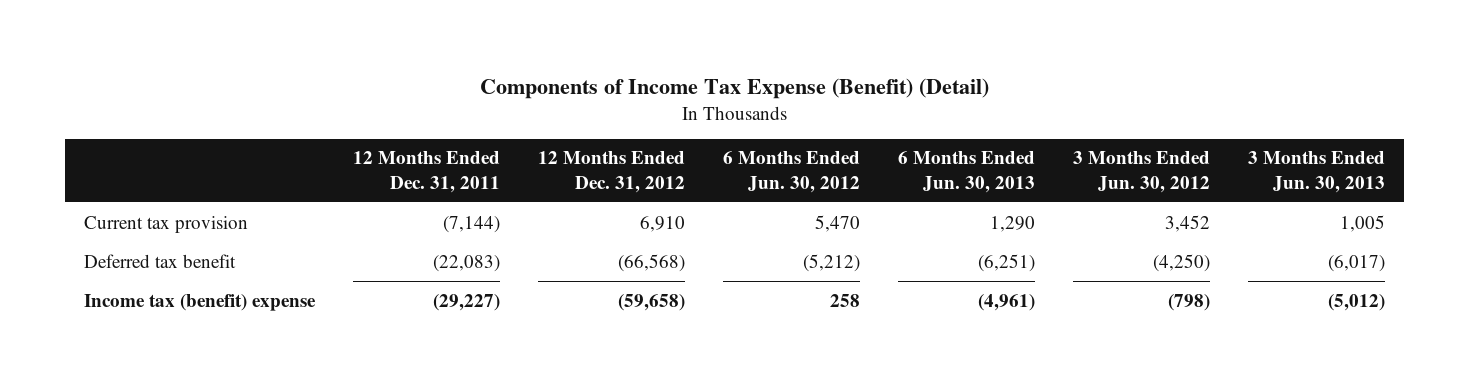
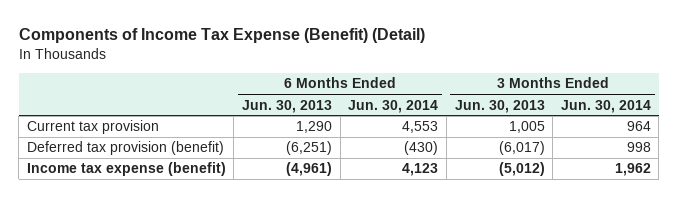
- | 12 Months Ended Dec. 31, 2011 | 12 Months Ended Dec. 31, 2012 | 6 Months Ended Jun. 30, 2012 | 6 Months Ended Jun. 30, 2013 | 3 Months Ended Jun. 30, 2012 | 3 Months Ended Jun. 30, 2013
+ | 6 Months Ended Jun. 30, 2013 | 6 Months Ended Jun. 30, 2014 | 3 Months Ended Jun. 30, 2013 | 3 Months Ended Jun. 30, 2014
- Deferred tax benefit | (22,083) | (66,568) | (5,212) | (6,251) | (4,250) | (6,017)
- Income tax (benefit) expense | (29,227) | (59,658) | 258 | (4,961) | (798) | (5,012)
+ Deferred tax provision (benefit) | (6,251) | (430) | (6,017) | 998
+ Income tax expense (benefit) | (4,961) | 4,123 | (5,012) | 1,962

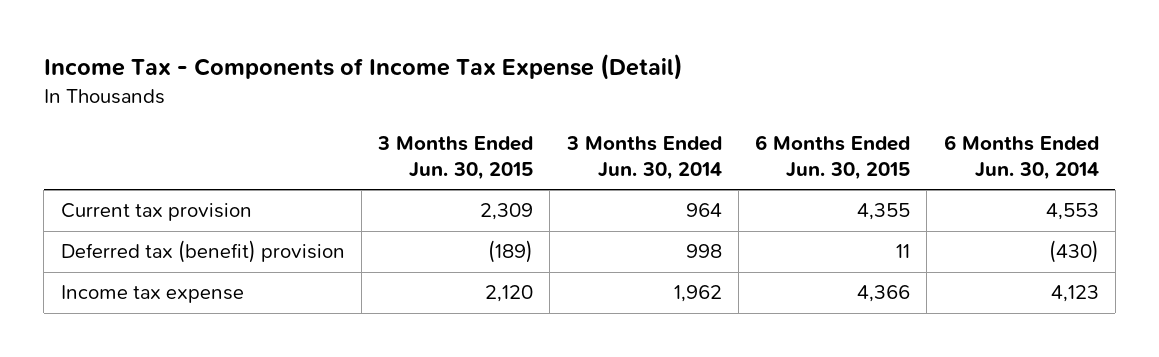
- Components of Income Tax Expense (Benefit) (Detail)
+ Income Tax - Components of Income Tax Expense (Detail)
- | 6 Months Ended Jun. 30, 2013 | 6 Months Ended Jun. 30, 2014 | 3 Months Ended Jun. 30, 2013 | 3 Months Ended Jun. 30, 2014
+ | 3 Months Ended Jun. 30, 2015 | 3 Months Ended Jun. 30, 2014 | 6 Months Ended Jun. 30, 2015 | 6 Months Ended Jun. 30, 2014
- Deferred tax provision (benefit) | (6,251) | (430) | (6,017) | 998
- Income tax expense (benefit) | (4,961) | 4,123 | (5,012) | 1,962
+ Deferred tax (benefit) provision | (189) | 998 | 11 | (430)
+ Income tax expense | 2,120 | 1,962 | 4,366 | 4,123

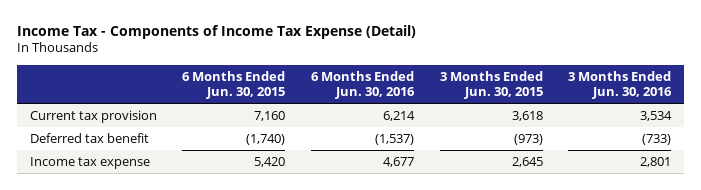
- | 3 Months Ended Jun. 30, 2015 | 3 Months Ended Jun. 30, 2014 | 6 Months Ended Jun. 30, 2015 | 6 Months Ended Jun. 30, 2014
+ | 6 Months Ended Jun. 30, 2015 | 6 Months Ended Jun. 30, 2016 | 3 Months Ended Jun. 30, 2015 | 3 Months Ended Jun. 30, 2016
- Current tax provision | 2,309 | 964 | 4,355 | 4,553
- Deferred tax (benefit) provision | (189) | 998 | 11 | (430)
- Income tax expense | 2,120 | 1,962 | 4,366 | 4,123
+ Current tax provision | 7,160 | 6,214 | 3,618 | 3,534
+ Deferred tax benefit | (1,740) | (1,537) | (973) | (733)
+ Income tax expense | 5,420 | 4,677 | 2,645 | 2,801

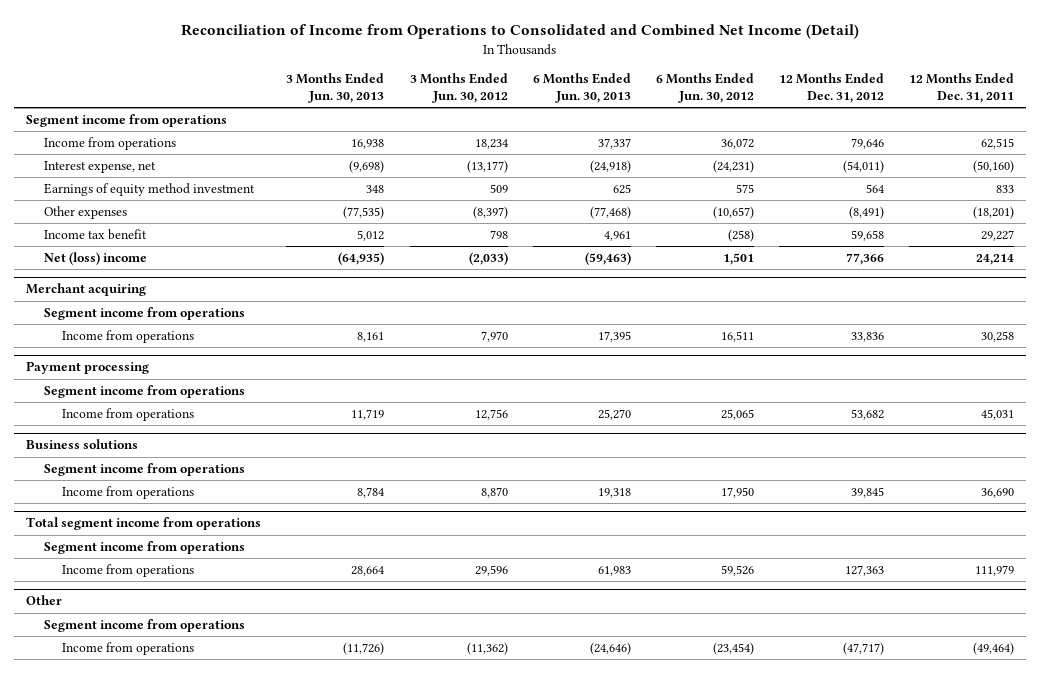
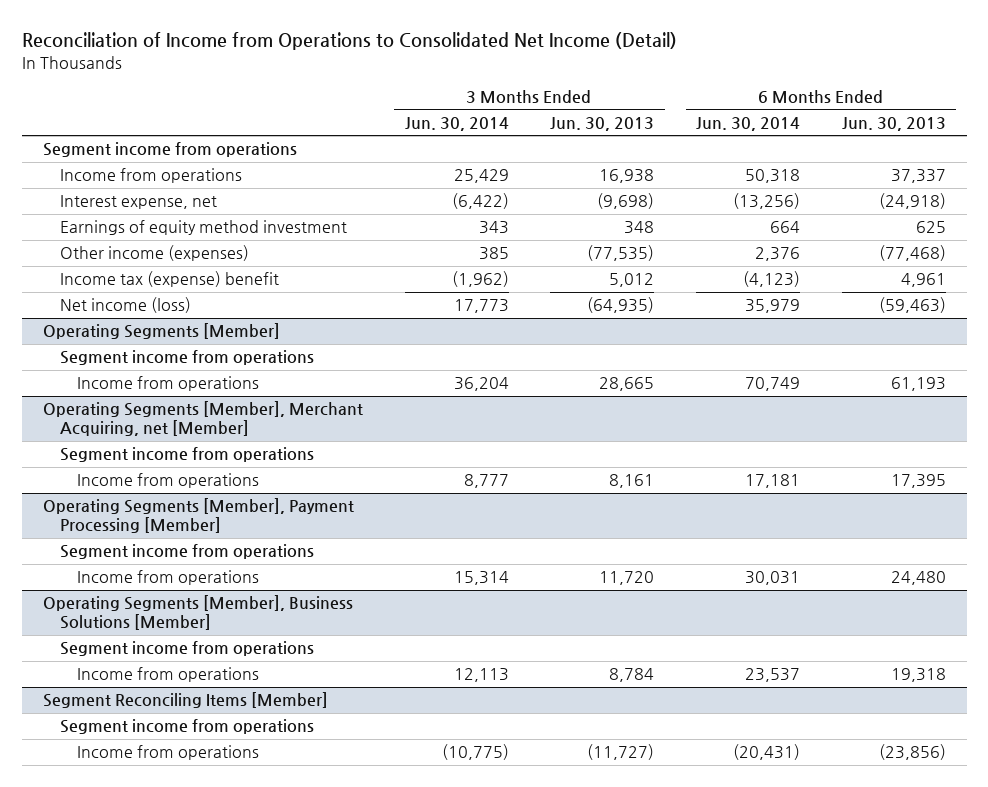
- Reconciliation of Income from Operations to Consolidated and Combined Net Income (Detail)
+ Reconciliation of Income from Operations to Consolidated Net Income (Detail)
- | 3 Months Ended Jun. 30, 2013 | 3 Months Ended Jun. 30, 2012 | 6 Months Ended Jun. 30, 2013 | 6 Months Ended Jun. 30, 2012 | 12 Months Ended Dec. 31, 2012 | 12 Months Ended Dec. 31, 2011
+ | 3 Months Ended Jun. 30, 2014 | 3 Months Ended Jun. 30, 2013 | 6 Months Ended Jun. 30, 2014 | 6 Months Ended Jun. 30, 2013
- Other expenses | (77,535) | (8,397) | (77,468) | (10,657) | (8,491) | (18,201)
- Income tax benefit | 5,012 | 798 | 4,961 | (258) | 59,658 | 29,227
- Net (loss) income | (64,935) | (2,033) | (59,463) | 1,501 | 77,366 | 24,214
- Merchant acquiring
+ Other income (expenses) | 385 | (77,535) | 2,376 | (77,468)
+ Income tax (expense) benefit | (1,962) | 5,012 | (4,123) | 4,961
+ Net income (loss) | 17,773 | (64,935) | 35,979 | (59,463)
+ Operating Segments [Member]
+ Income from operations | 36,204 | 28,665 | 70,749 | 61,193
+ Operating Segments [Member], Merchant Acquiring, net [Member]
+ Segment income from operations
- Payment processing
+ Operating Segments [Member], Payment Processing [Member]
- Income from operations | 11,719 | 12,756 | 25,270 | 25,065 | 53,682 | 45,031
- Business solutions
+ Income from operations | 15,314 | 11,720 | 30,031 | 24,480
+ Operating Segments [Member], Business Solutions [Member]
- Total segment income from operations
- Segment income from operations
- Income from operations | 28,664 | 29,596 | 61,983 | 59,526 | 127,363 | 111,979
- Other
+ Segment Reconciling Items [Member]
- Income from operations | (11,726) | (11,362) | (24,646) | (23,454) | (47,717) | (49,464)
+ Income from operations | (10,775) | (11,727) | (20,431) | (23,856)

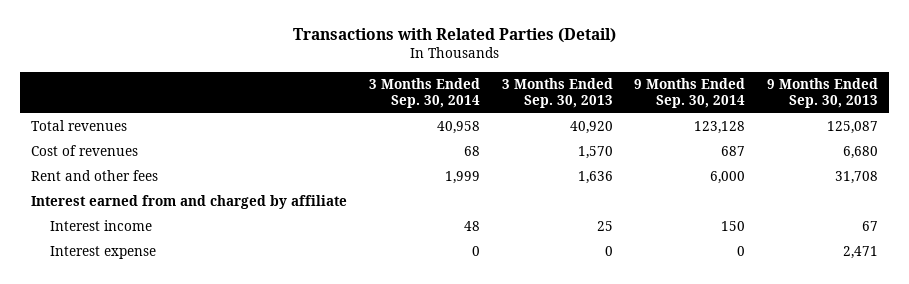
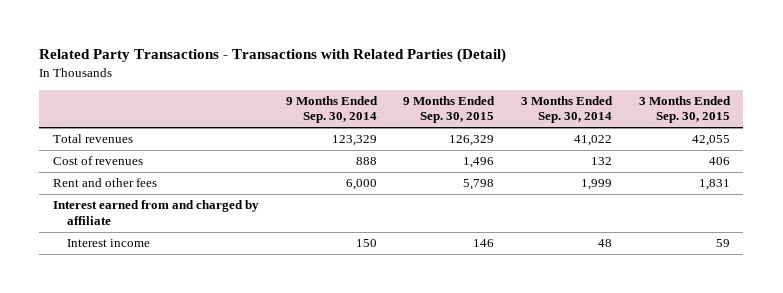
- Transactions with Related Parties (Detail)
+ Related Party Transactions - Transactions with Related Parties (Detail)
- | 3 Months Ended Sep. 30, 2014 | 3 Months Ended Sep. 30, 2013 | 9 Months Ended Sep. 30, 2014 | 9 Months Ended Sep. 30, 2013
+ | 9 Months Ended Sep. 30, 2014 | 9 Months Ended Sep. 30, 2015 | 3 Months Ended Sep. 30, 2014 | 3 Months Ended Sep. 30, 2015
- Total revenues | 40,958 | 40,920 | 123,128 | 125,087
- Cost of revenues | 68 | 1,570 | 687 | 6,680
+ Total revenues | 123,329 | 126,329 | 41,022 | 42,055
+ Cost of revenues | 888 | 1,496 | 132 | 406
- Interest expense | 0 | 0 | 0 | 2,471

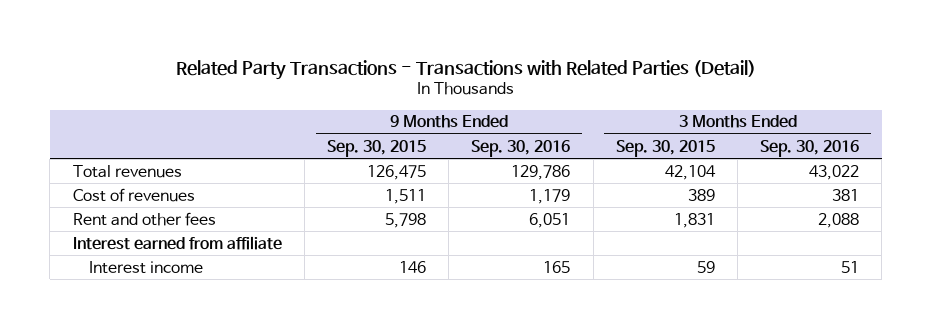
- | 9 Months Ended Sep. 30, 2014 | 9 Months Ended Sep. 30, 2015 | 3 Months Ended Sep. 30, 2014 | 3 Months Ended Sep. 30, 2015
+ | 9 Months Ended Sep. 30, 2015 | 9 Months Ended Sep. 30, 2016 | 3 Months Ended Sep. 30, 2015 | 3 Months Ended Sep. 30, 2016
- Total revenues | 123,329 | 126,329 | 41,022 | 42,055
- Cost of revenues | 888 | 1,496 | 132 | 406
+ Total revenues | 126,475 | 129,786 | 42,104 | 43,022
+ Cost of revenues | 1,511 | 1,179 | 389 | 381
- Interest earned from and charged by affiliate
+ Interest earned from affiliate

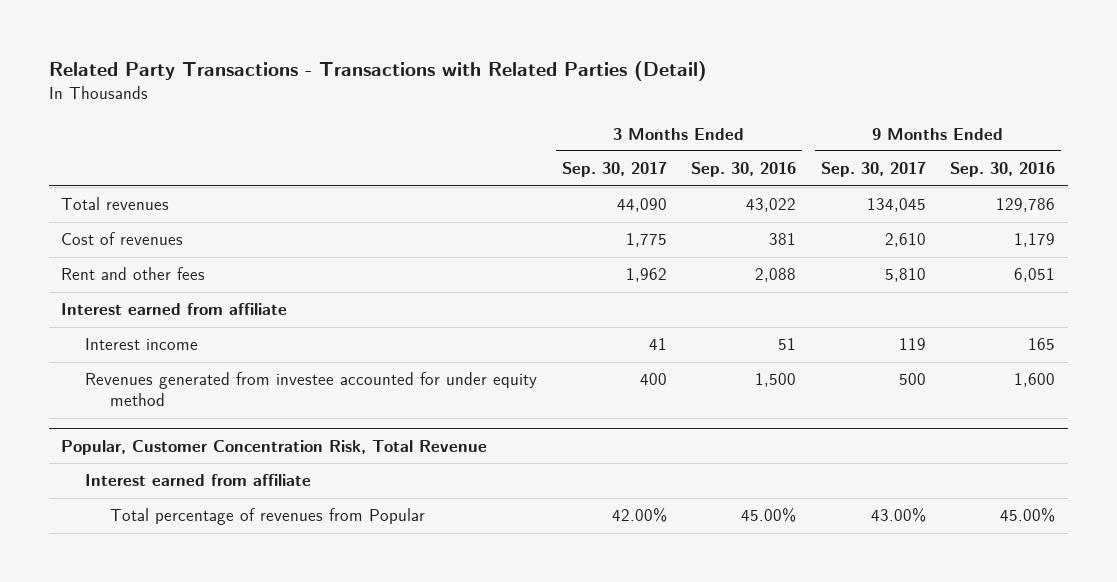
- | 9 Months Ended Sep. 30, 2015 | 9 Months Ended Sep. 30, 2016 | 3 Months Ended Sep. 30, 2015 | 3 Months Ended Sep. 30, 2016
+ | 3 Months Ended Sep. 30, 2017 | 3 Months Ended Sep. 30, 2016 | 9 Months Ended Sep. 30, 2017 | 9 Months Ended Sep. 30, 2016
+ Revenues generated from investee accounted for under equity method | 400 | 1,500 | 500 | 1,600
+ Popular, Customer Concentration Risk, Total Revenue
+ Interest earned from affiliate
+ Total percentage of revenues from Popular | 42.00% | 45.00% | 43.00% | 45.00%

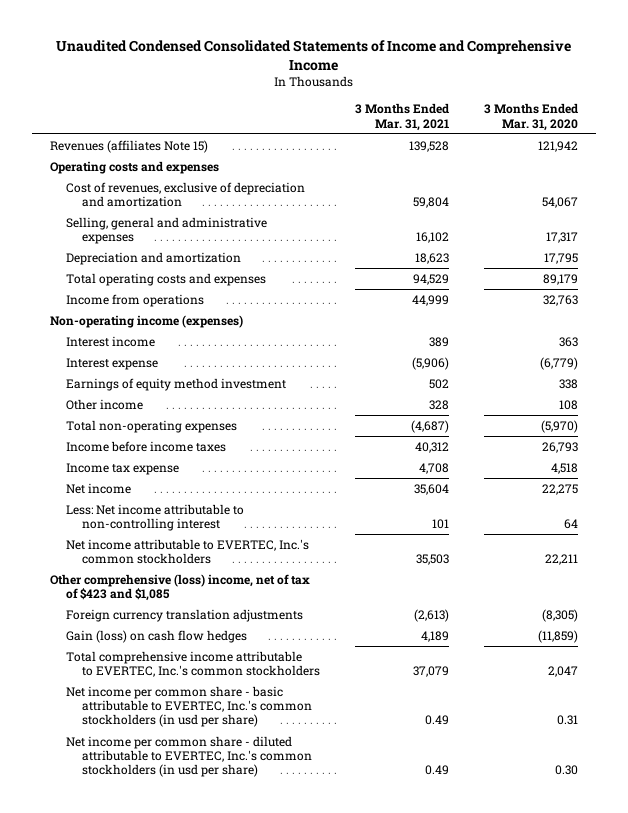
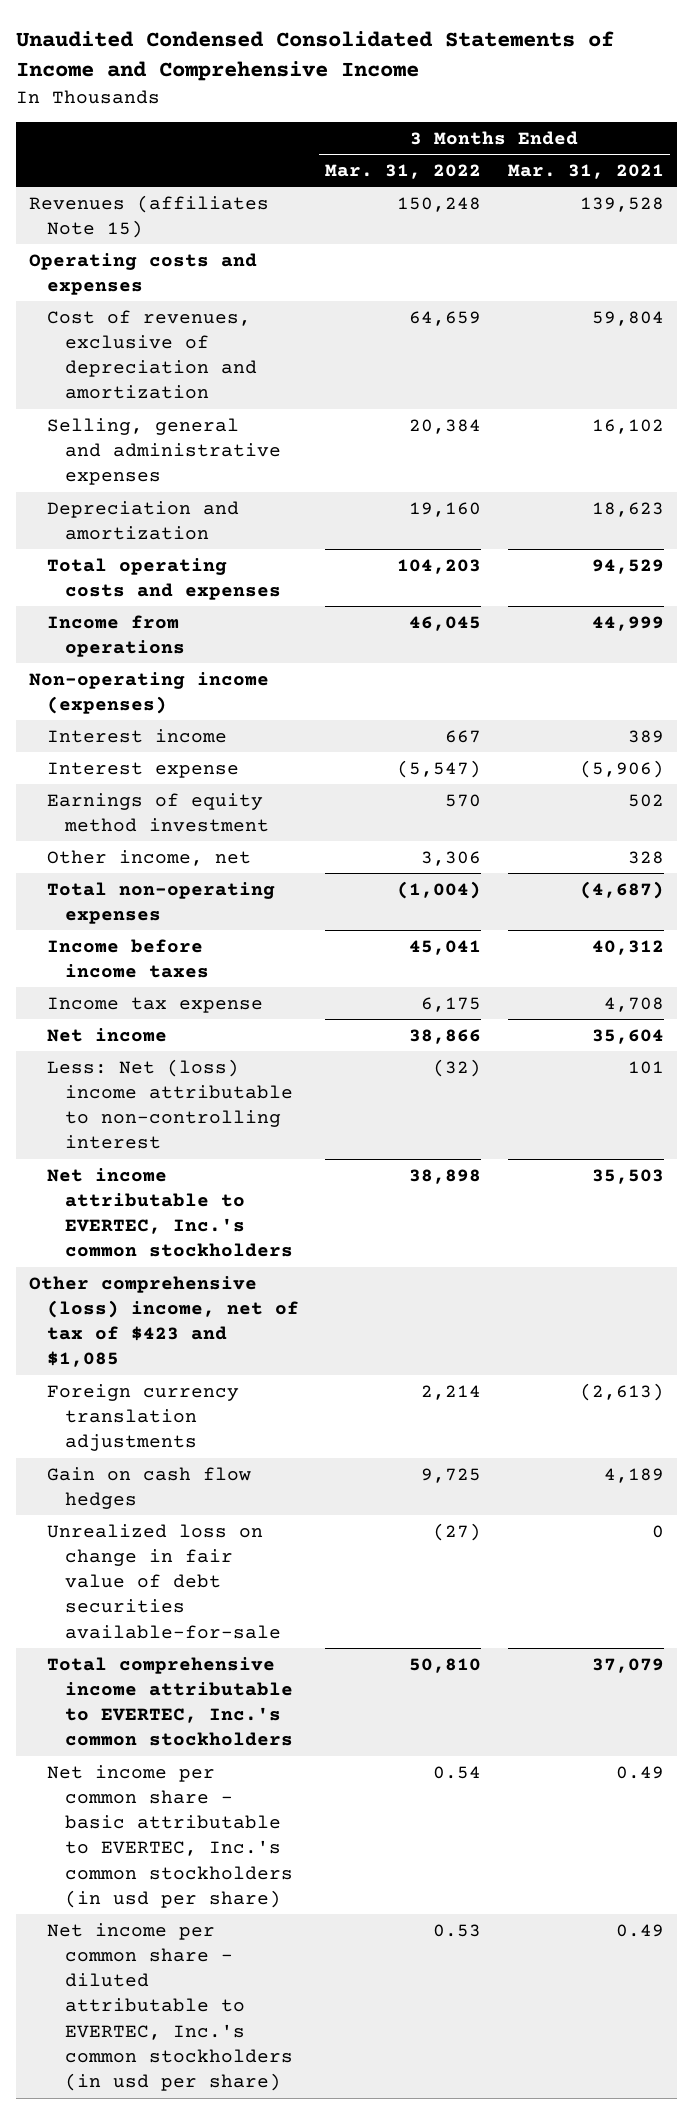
- | 3 Months Ended Mar. 31, 2021 | 3 Months Ended Mar. 31, 2020
+ | 3 Months Ended Mar. 31, 2022 | 3 Months Ended Mar. 31, 2021
- Other income | 328 | 108
+ Other income, net | 3,306 | 328
- Less: Net income attributable to non-controlling interest | 101 | 64
+ Less: Net (loss) income attributable to non-controlling interest | (32) | 101
- Gain (loss) on cash flow hedges | 4,189 | (11,859)
+ Gain on cash flow hedges | 9,725 | 4,189
+ Unrealized loss on change in fair value of debt securities available-for-sale | (27) | 0

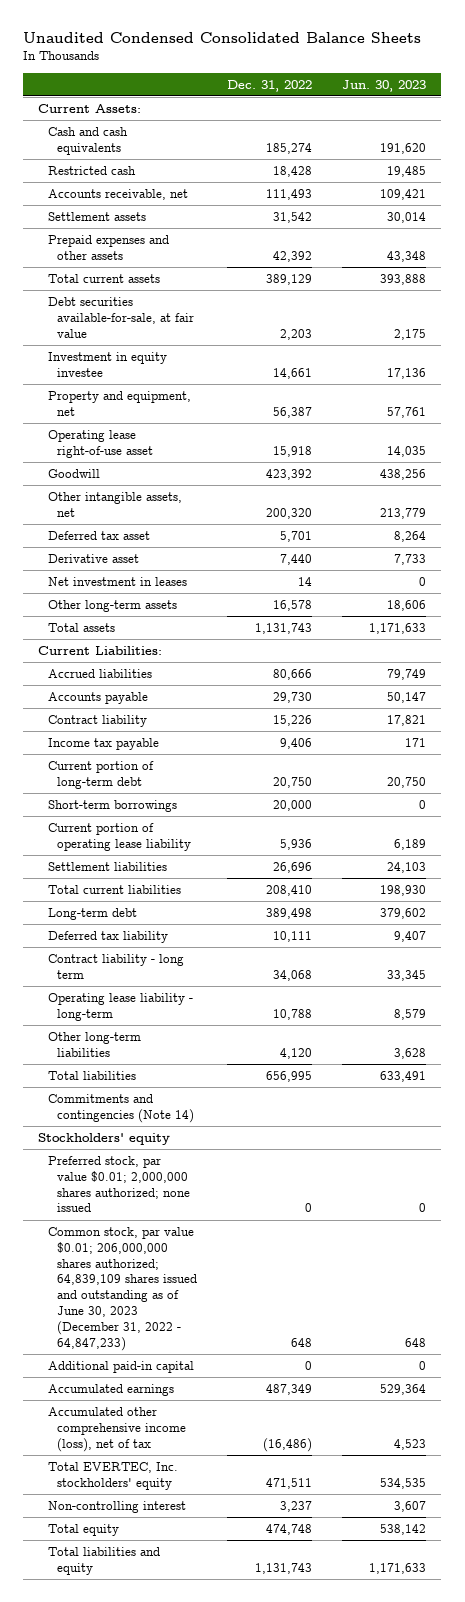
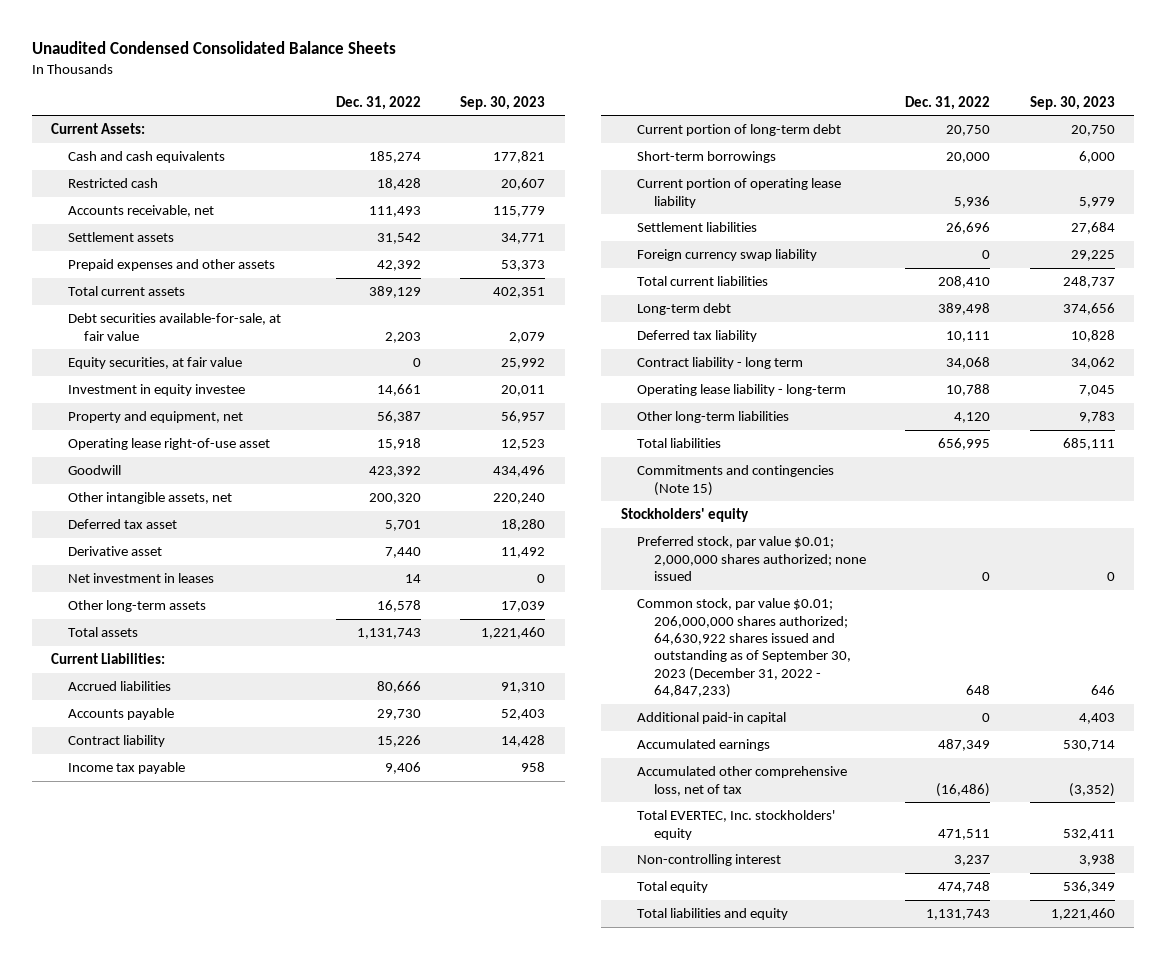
- | Dec. 31, 2022 | Jun. 30, 2023
+ | Dec. 31, 2022 | Sep. 30, 2023
+ Equity securities, at fair value | 0 | 25,992
+ Foreign currency swap liability | 0 | 29,225
- Commitments and contingencies (Note 14)
+ Commitments and contingencies (Note 15)
- Common stock, par value $0.01; 206,000,000 shares authorized; 64,839,109 shares issued and outstanding as of June 30, 2023 (December 31, 2022 - 64,847,233) | 648 | 648
+ Common stock, par value $0.01; 206,000,000 shares authorized; 64,630,922 shares issued and outstanding as of September 30, 2023 (December 31, 2022 - 64,847,233) | 648 | 646
- Accumulated other comprehensive income (loss), net of tax | (16,486) | 4,523
+ Accumulated other comprehensive loss, net of tax | (16,486) | (3,352)

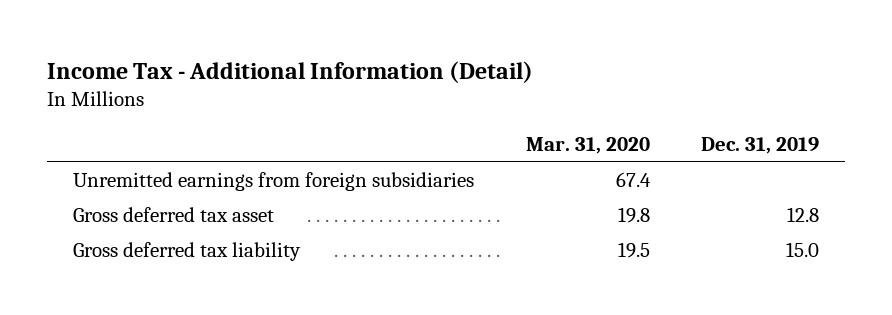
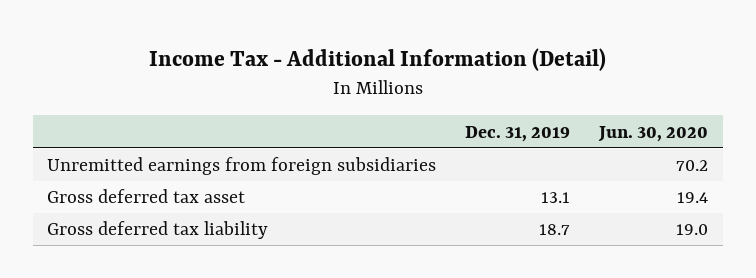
- | Mar. 31, 2020 | Dec. 31, 2019
+ | Dec. 31, 2019 | Jun. 30, 2020
- Gross deferred tax asset | 19.8 | 12.8
- Gross deferred tax liability | 19.5 | 15.0
+ Gross deferred tax asset | 13.1 | 19.4
+ Gross deferred tax liability | 18.7 | 19.0

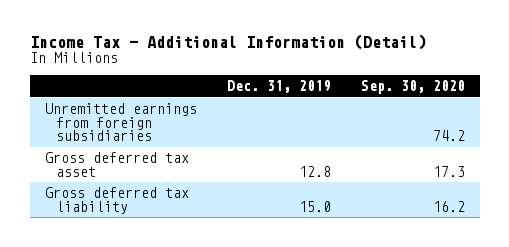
- | Dec. 31, 2019 | Jun. 30, 2020
+ | Dec. 31, 2019 | Sep. 30, 2020
- Gross deferred tax asset | 13.1 | 19.4
- Gross deferred tax liability | 18.7 | 19.0
+ Gross deferred tax asset | 12.8 | 17.3
+ Gross deferred tax liability | 15.0 | 16.2

